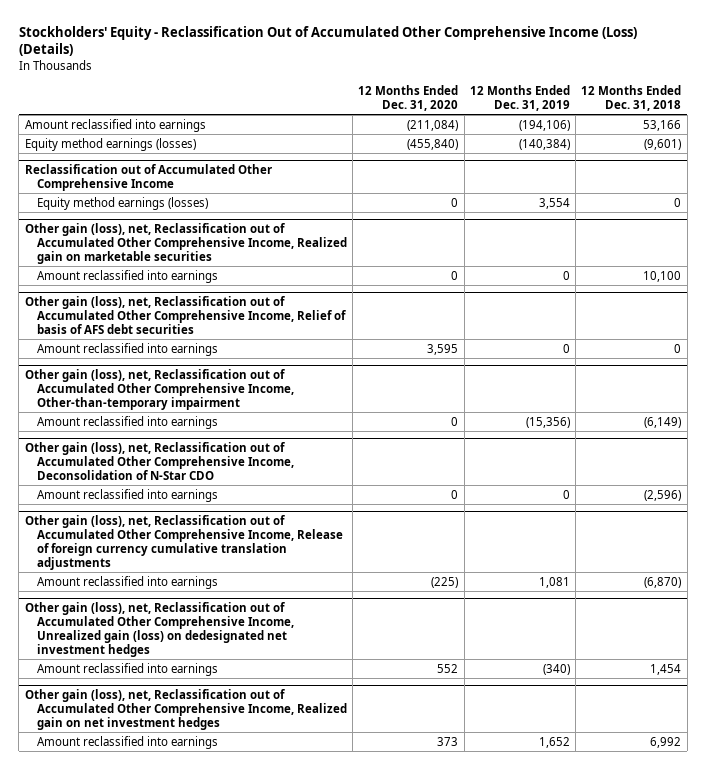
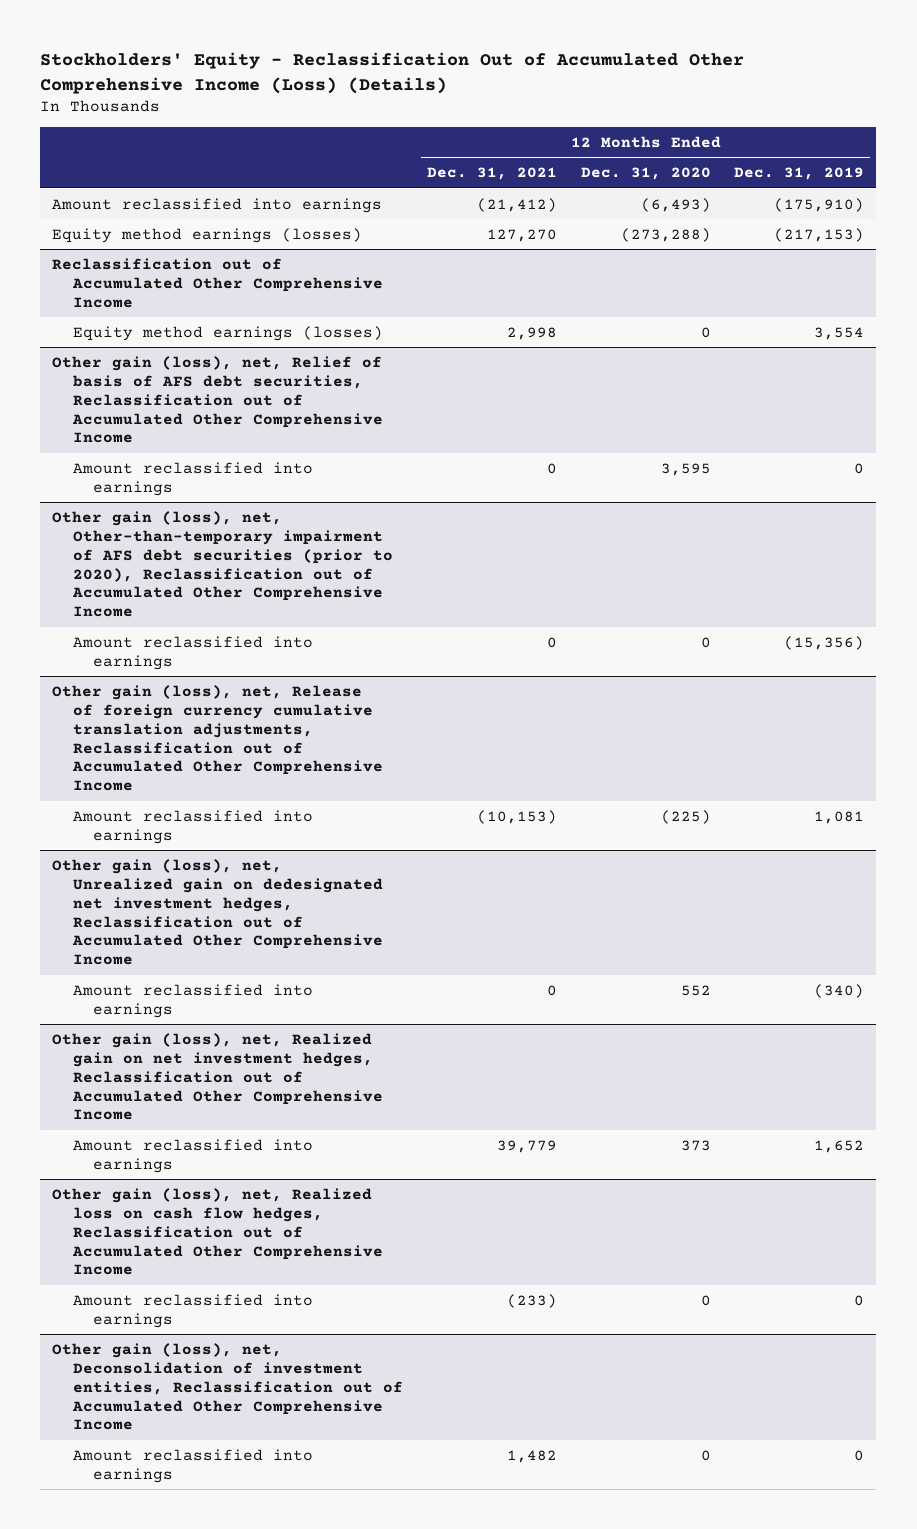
- | 12 Months Ended Dec. 31, 2020 | 12 Months Ended Dec. 31, 2019 | 12 Months Ended Dec. 31, 2018
+ | 12 Months Ended Dec. 31, 2021 | 12 Months Ended Dec. 31, 2020 | 12 Months Ended Dec. 31, 2019
- Amount reclassified into earnings | (211,084) | (194,106) | 53,166
- Equity method earnings (losses) | (455,840) | (140,384) | (9,601)
+ Amount reclassified into earnings | (21,412) | (6,493) | (175,910)
+ Equity method earnings (losses) | 127,270 | (273,288) | (217,153)
- Other gain (loss), net, Reclassification out of Accumulated Other Comprehensive Income, Realized gain on marketable securities
- Amount reclassified into earnings | 0 | 0 | 10,100
- Other gain (loss), net, Reclassification out of Accumulated Other Comprehensive Income, Relief of basis of AFS debt securities
+ Other gain (loss), net, Relief of basis of AFS debt securities, Reclassification out of Accumulated Other Comprehensive Income
- Other gain (loss), net, Reclassification out of Accumulated Other Comprehensive Income, Other-than-temporary impairment
+ Other gain (loss), net, Other-than-temporary impairment of AFS debt securities (prior to 2020), Reclassification out of Accumulated Other Comprehensive Income
- Other gain (loss), net, Reclassification out of Accumulated Other Comprehensive Income, Deconsolidation of N-Star CDO
- Amount reclassified into earnings | 0 | 0 | (2,596)
- Other gain (loss), net, Reclassification out of Accumulated Other Comprehensive Income, Release of foreign currency cumulative translation adjustments
+ Other gain (loss), net, Release of foreign currency cumulative translation adjustments, Reclassification out of Accumulated Other Comprehensive Income
- Other gain (loss), net, Reclassification out of Accumulated Other Comprehensive Income, Unrealized gain (loss) on dedesignated net investment hedges
+ Other gain (loss), net, Unrealized gain on dedesignated net investment hedges, Reclassification out of Accumulated Other Comprehensive Income
- Other gain (loss), net, Reclassification out of Accumulated Other Comprehensive Income, Realized gain on net investment hedges
+ Other gain (loss), net, Realized gain on net investment hedges, Reclassification out of Accumulated Other Comprehensive Income
+ Other gain (loss), net, Realized loss on cash flow hedges, Reclassification out of Accumulated Other Comprehensive Income
+ Amount reclassified into earnings | (233) | 0 | 0
+ Other gain (loss), net, Deconsolidation of investment entities, Reclassification out of Accumulated Other Comprehensive Income
+ Amount reclassified into earnings | 1,482 | 0 | 0

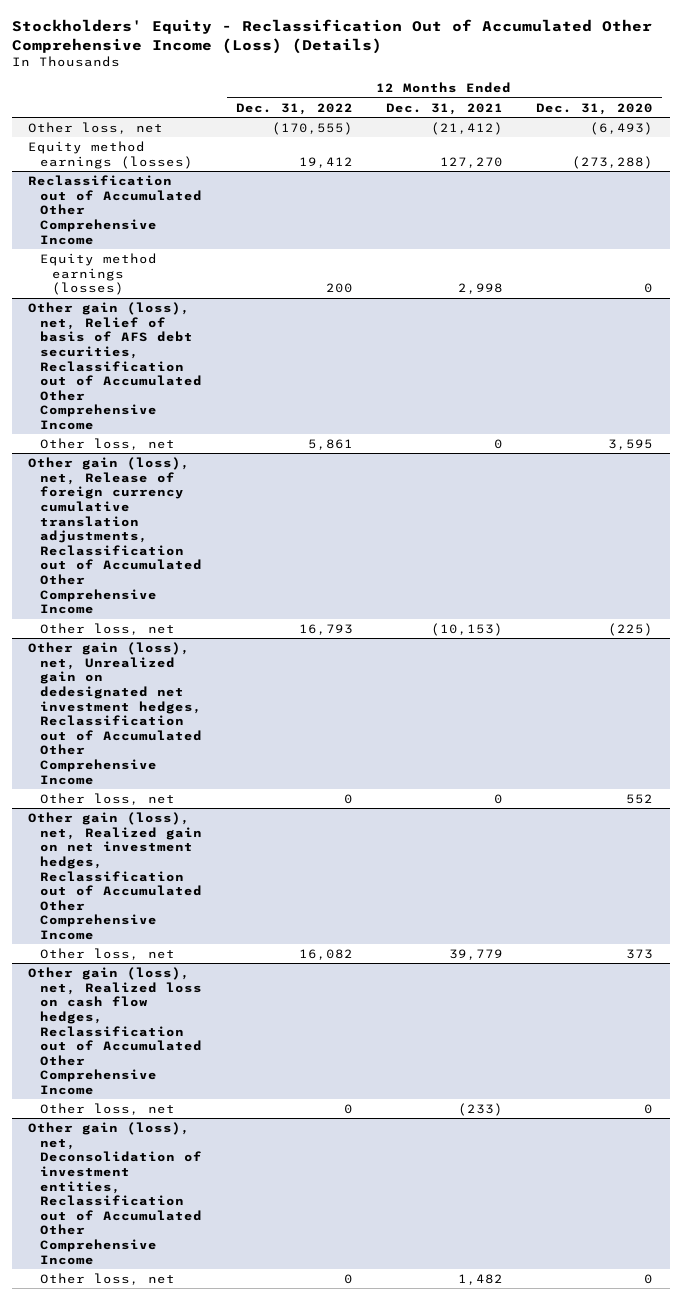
- | 12 Months Ended Dec. 31, 2021 | 12 Months Ended Dec. 31, 2020 | 12 Months Ended Dec. 31, 2019
+ | 12 Months Ended Dec. 31, 2022 | 12 Months Ended Dec. 31, 2021 | 12 Months Ended Dec. 31, 2020
- Amount reclassified into earnings | (21,412) | (6,493) | (175,910)
+ Other loss, net | (170,555) | (21,412) | (6,493)
@ Other gain (loss), net, Relief of basis of AFS debt securities, Reclassification out of Accumulated Other Comprehensive Income
- Amount reclassified into earnings | 0 | 3,595 | 0
- Other gain (loss), net, Other-than-temporary impairment of AFS debt securities (prior to 2020), Reclassification out of Accumulated Other Comprehensive Income
- Amount reclassified into earnings | 0 | 0 | (15,356)
@ Other gain (loss), net, Relief of basis of AFS debt securities, Reclassification out of Accumulated Other Comprehensive Income
+ Other loss, net | 5,861 | 0 | 3,595
@ Other gain (loss), net, Release of foreign currency cumulative translation adjustments, Reclassification out of Accumulated Other Comprehensive Income
- Amount reclassified into earnings | (10,153) | (225) | 1,081
+ Other loss, net | 16,793 | (10,153) | (225)
@ Other gain (loss), net, Unrealized gain on dedesignated net investment hedges, Reclassification out of Accumulated Other Comprehensive Income
- Amount reclassified into earnings | 0 | 552 | (340)
+ Other loss, net | 0 | 0 | 552
@ Other gain (loss), net, Realized gain on net investment hedges, Reclassification out of Accumulated Other Comprehensive Income
- Amount reclassified into earnings | 39,779 | 373 | 1,652
+ Other loss, net | 16,082 | 39,779 | 373
@ Other gain (loss), net, Realized loss on cash flow hedges, Reclassification out of Accumulated Other Comprehensive Income
- Amount reclassified into earnings | (233) | 0 | 0
+ Other loss, net | 0 | (233) | 0
@ Other gain (loss), net, Deconsolidation of investment entities, Reclassification out of Accumulated Other Comprehensive Income
- Amount reclassified into earnings | 1,482 | 0 | 0
+ Other loss, net | 0 | 1,482 | 0

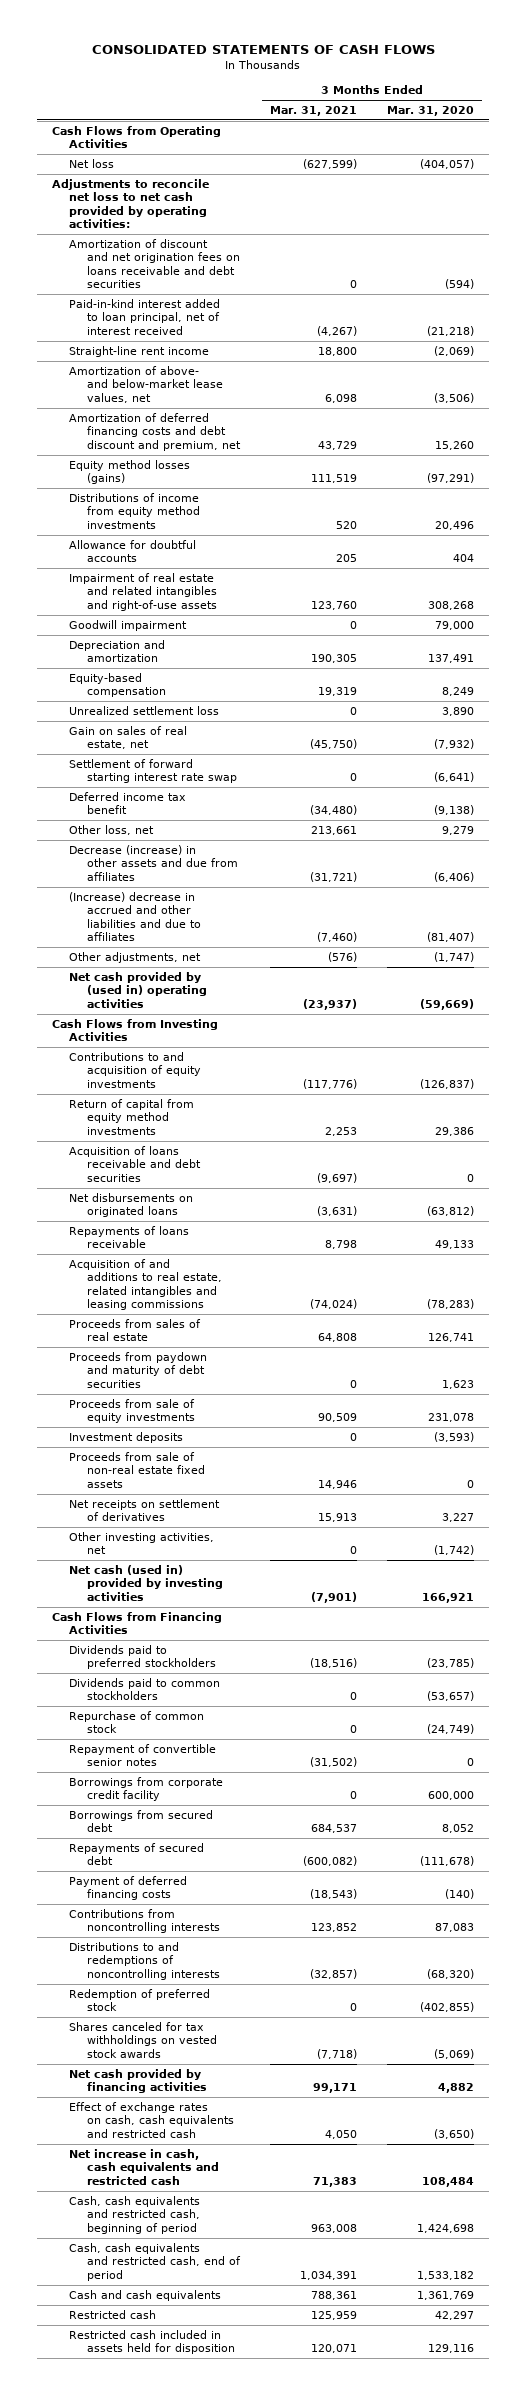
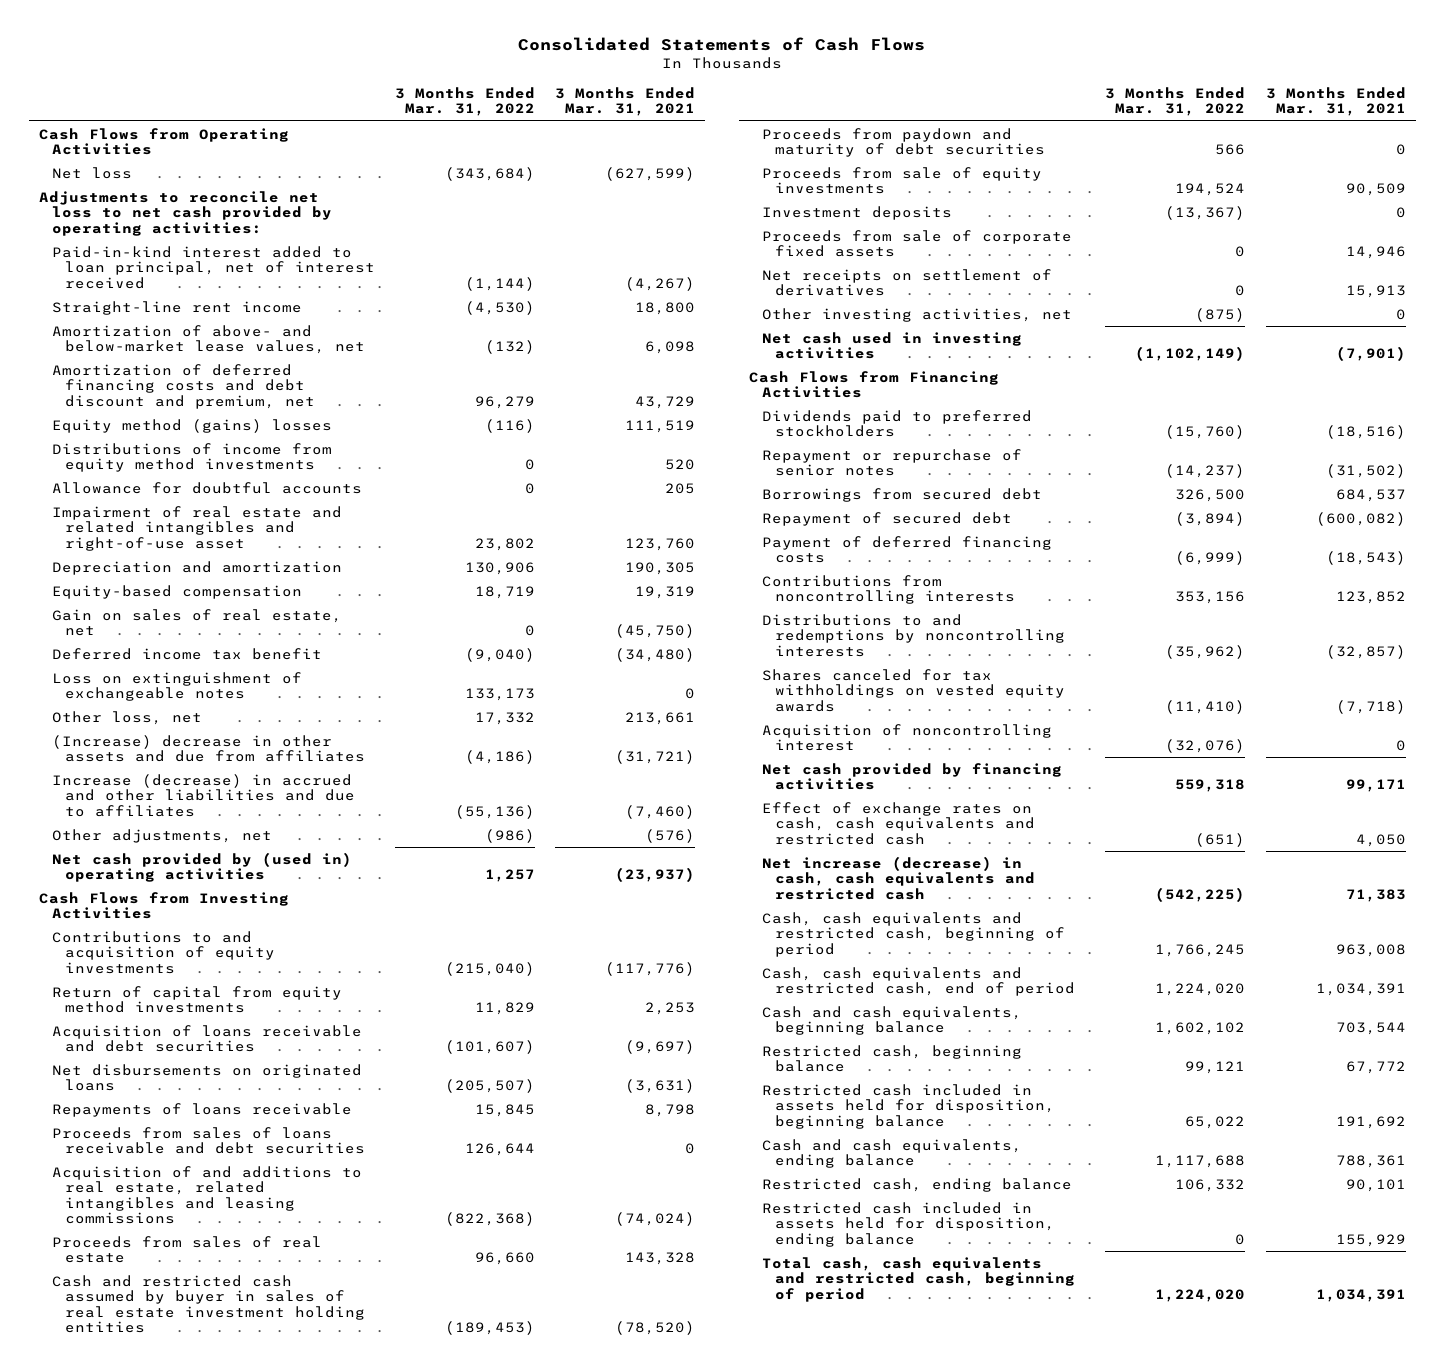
- CONSOLIDATED STATEMENTS OF CASH FLOWS
+ Consolidated Statements of Cash Flows
- | 3 Months Ended Mar. 31, 2021 | 3 Months Ended Mar. 31, 2020
+ | 3 Months Ended Mar. 31, 2022 | 3 Months Ended Mar. 31, 2021
- Amortization of discount and net origination fees on loans receivable and debt securities | 0 | (594)
- Equity method losses (gains) | 111,519 | (97,291)
+ Equity method (gains) losses | (116) | 111,519
- Impairment of real estate and related intangibles and right-of-use assets | 123,760 | 308,268
- Goodwill impairment | 0 | 79,000
+ Impairment of real estate and related intangibles and right-of-use asset | 23,802 | 123,760
- Unrealized settlement loss | 0 | 3,890
- Settlement of forward starting interest rate swap | 0 | (6,641)
+ Loss on extinguishment of exchangeable notes | 133,173 | 0
- Decrease (increase) in other assets and due from affiliates | (31,721) | (6,406)
- (Increase) decrease in accrued and other liabilities and due to affiliates | (7,460) | (81,407)
+ (Increase) decrease in other assets and due from affiliates | (4,186) | (31,721)
+ Increase (decrease) in accrued and other liabilities and due to affiliates | (55,136) | (7,460)
+ Proceeds from sales of loans receivable and debt securities | 126,644 | 0
- Proceeds from sales of real estate | 64,808 | 126,741
+ Proceeds from sales of real estate | 96,660 | 143,328
+ Cash and restricted cash assumed by buyer in sales of real estate investment holding entities | (189,453) | (78,520)
- Proceeds from sale of non-real estate fixed assets | 14,946 | 0
+ Proceeds from sale of corporate fixed assets | 0 | 14,946
- Net cash (used in) provided by investing activities | (7,901) | 166,921
+ Net cash used in investing activities | (1,102,149) | (7,901)
- Dividends paid to common stockholders | 0 | (53,657)
- Repurchase of common stock | 0 | (24,749)
- Repayment of convertible senior notes | (31,502) | 0
- Borrowings from corporate credit facility | 0 | 600,000
+ Repayment or repurchase of senior notes | (14,237) | (31,502)
- Repayments of secured debt | (600,082) | (111,678)
+ Repayment of secured debt | (3,894) | (600,082)
- Distributions to and redemptions of noncontrolling interests | (32,857) | (68,320)
- Redemption of preferred stock | 0 | (402,855)
- Shares canceled for tax withholdings on vested stock awards | (7,718) | (5,069)
+ Distributions to and redemptions by noncontrolling interests | (35,962) | (32,857)
+ Shares canceled for tax withholdings on vested equity awards | (11,410) | (7,718)
+ Acquisition of noncontrolling interest | (32,076) | 0
- Net increase in cash, cash equivalents and restricted cash | 71,383 | 108,484
+ Net increase (decrease) in cash, cash equivalents and restricted cash | (542,225) | 71,383
- Cash and cash equivalents | 788,361 | 1,361,769
- Restricted cash | 125,959 | 42,297
- Restricted cash included in assets held for disposition | 120,071 | 129,116
+ Cash and cash equivalents, beginning balance | 1,602,102 | 703,544
+ Restricted cash, beginning balance | 99,121 | 67,772
+ Restricted cash included in assets held for disposition, beginning balance | 65,022 | 191,692
+ Cash and cash equivalents, ending balance | 1,117,688 | 788,361
+ Restricted cash, ending balance | 106,332 | 90,101
+ Restricted cash included in assets held for disposition, ending balance | 0 | 155,929
+ Total cash, cash equivalents and restricted cash, beginning of period | 1,224,020 | 1,034,391

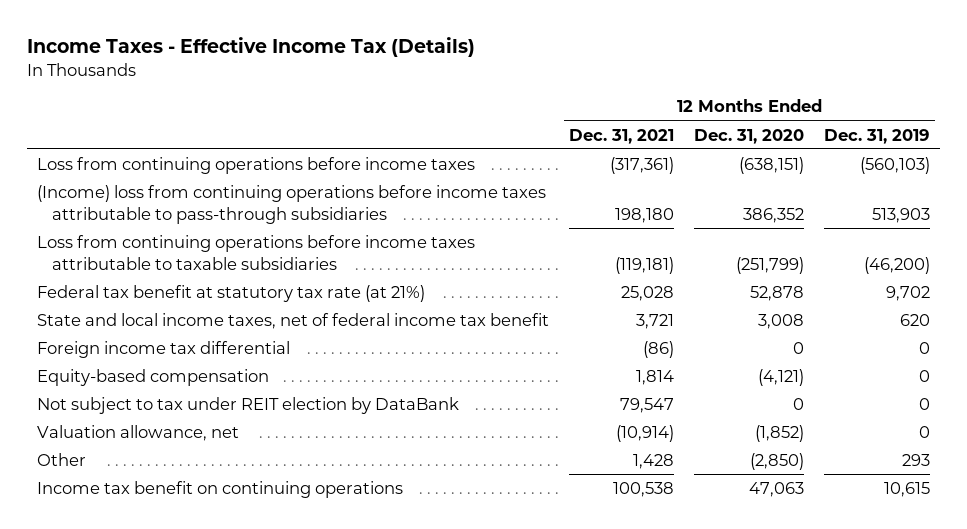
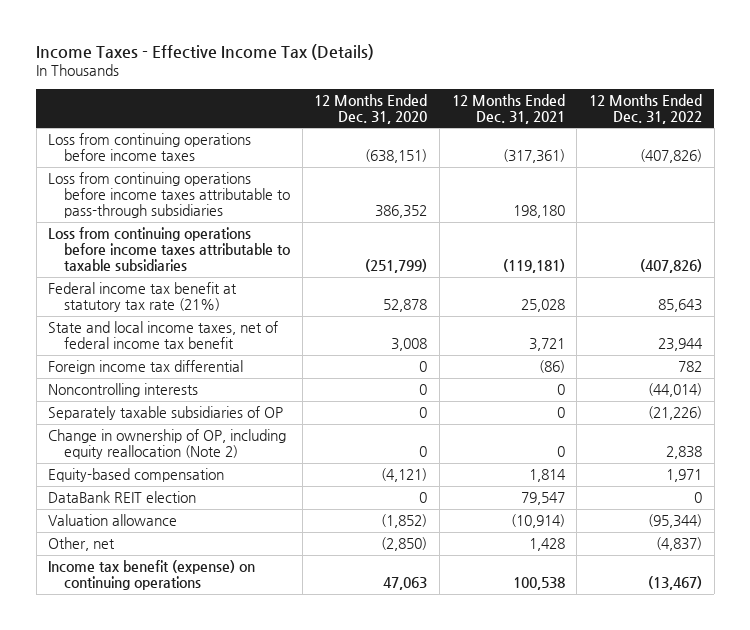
- | 12 Months Ended Dec. 31, 2021 | 12 Months Ended Dec. 31, 2020 | 12 Months Ended Dec. 31, 2019
+ | 12 Months Ended Dec. 31, 2020 | 12 Months Ended Dec. 31, 2021 | 12 Months Ended Dec. 31, 2022
- (Income) loss from continuing operations before income taxes attributable to pass-through subsidiaries | 198,180 | 386,352 | 513,903
+ Loss from continuing operations before income taxes attributable to pass-through subsidiaries | 386,352 | 198,180 |
- Federal tax benefit at statutory tax rate (at 21%) | 25,028 | 52,878 | 9,702
+ Federal income tax benefit at statutory tax rate (21%) | 52,878 | 25,028 | 85,643
+ Noncontrolling interests | 0 | 0 | (44,014)
+ Separately taxable subsidiaries of OP | 0 | 0 | (21,226)
+ Change in ownership of OP, including equity reallocation (Note 2) | 0 | 0 | 2,838
- Not subject to tax under REIT election by DataBank | 79,547 | 0 | 0
- Valuation allowance, net | (10,914) | (1,852) | 0
- Other | 1,428 | (2,850) | 293
- Income tax benefit on continuing operations | 100,538 | 47,063 | 10,615
+ DataBank REIT election | 0 | 79,547 | 0
+ Valuation allowance | (1,852) | (10,914) | (95,344)
+ Other, net | (2,850) | 1,428 | (4,837)
+ Income tax benefit (expense) on continuing operations | 47,063 | 100,538 | (13,467)

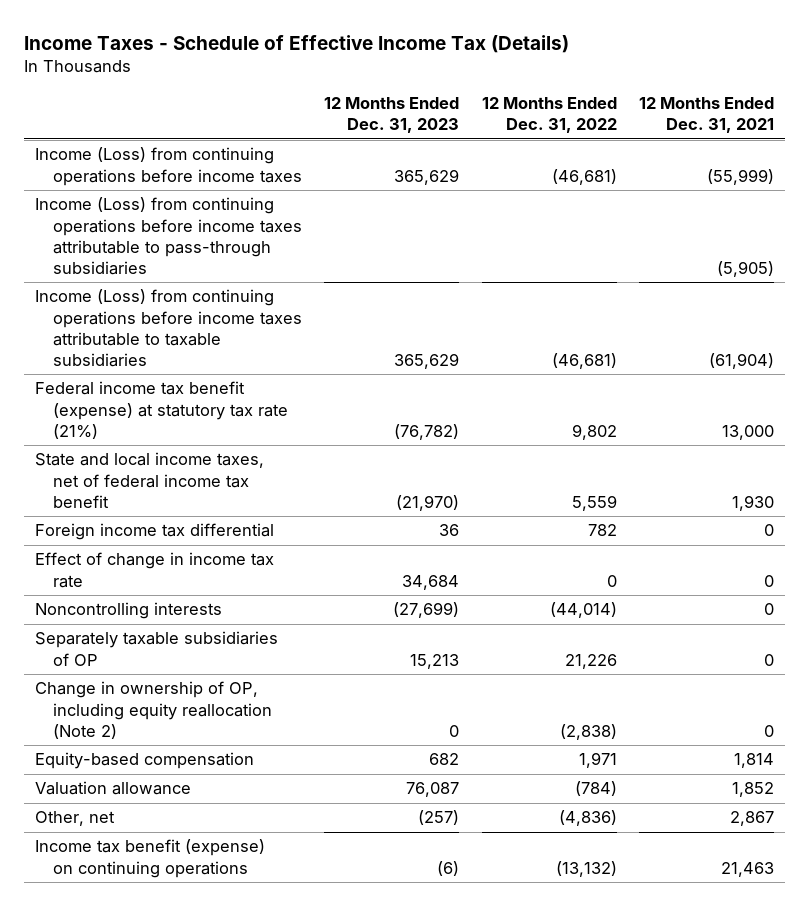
- Income Taxes - Effective Income Tax (Details)
+ Income Taxes - Schedule of Effective Income Tax (Details)
- | 12 Months Ended Dec. 31, 2020 | 12 Months Ended Dec. 31, 2021 | 12 Months Ended Dec. 31, 2022
+ | 12 Months Ended Dec. 31, 2023 | 12 Months Ended Dec. 31, 2022 | 12 Months Ended Dec. 31, 2021
- Loss from continuing operations before income taxes | (638,151) | (317,361) | (407,826)
- Loss from continuing operations before income taxes attributable to pass-through subsidiaries | 386,352 | 198,180 |
- Loss from continuing operations before income taxes attributable to taxable subsidiaries | (251,799) | (119,181) | (407,826)
- Federal income tax benefit at statutory tax rate (21%) | 52,878 | 25,028 | 85,643
- State and local income taxes, net of federal income tax benefit | 3,008 | 3,721 | 23,944
- Foreign income tax differential | 0 | (86) | 782
+ Income (Loss) from continuing operations before income taxes | 365,629 | (46,681) | (55,999)
+ Income (Loss) from continuing operations before income taxes attributable to pass-through subsidiaries | | | (5,905)
+ Income (Loss) from continuing operations before income taxes attributable to taxable subsidiaries | 365,629 | (46,681) | (61,904)
+ Federal income tax benefit (expense) at statutory tax rate (21%) | (76,782) | 9,802 | 13,000
+ State and local income taxes, net of federal income tax benefit | (21,970) | 5,559 | 1,930
+ Foreign income tax differential | 36 | 782 | 0
+ Effect of change in income tax rate | 34,684 | 0 | 0
- Separately taxable subsidiaries of OP | 0 | 0 | (21,226)
- Change in ownership of OP, including equity reallocation (Note 2) | 0 | 0 | 2,838
+ Separately taxable subsidiaries of OP | 15,213 | 21,226 | 0
+ Change in ownership of OP, including equity reallocation (Note 2) | 0 | (2,838) | 0
- DataBank REIT election | 0 | 79,547 | 0
- Valuation allowance | (1,852) | (10,914) | (95,344)
- Other, net | (2,850) | 1,428 | (4,837)
- Income tax benefit (expense) on continuing operations | 47,063 | 100,538 | (13,467)
+ Valuation allowance | 76,087 | (784) | 1,852
+ Other, net | (257) | (4,836) | 2,867
+ Income tax benefit (expense) on continuing operations | (6) | (13,132) | 21,463

